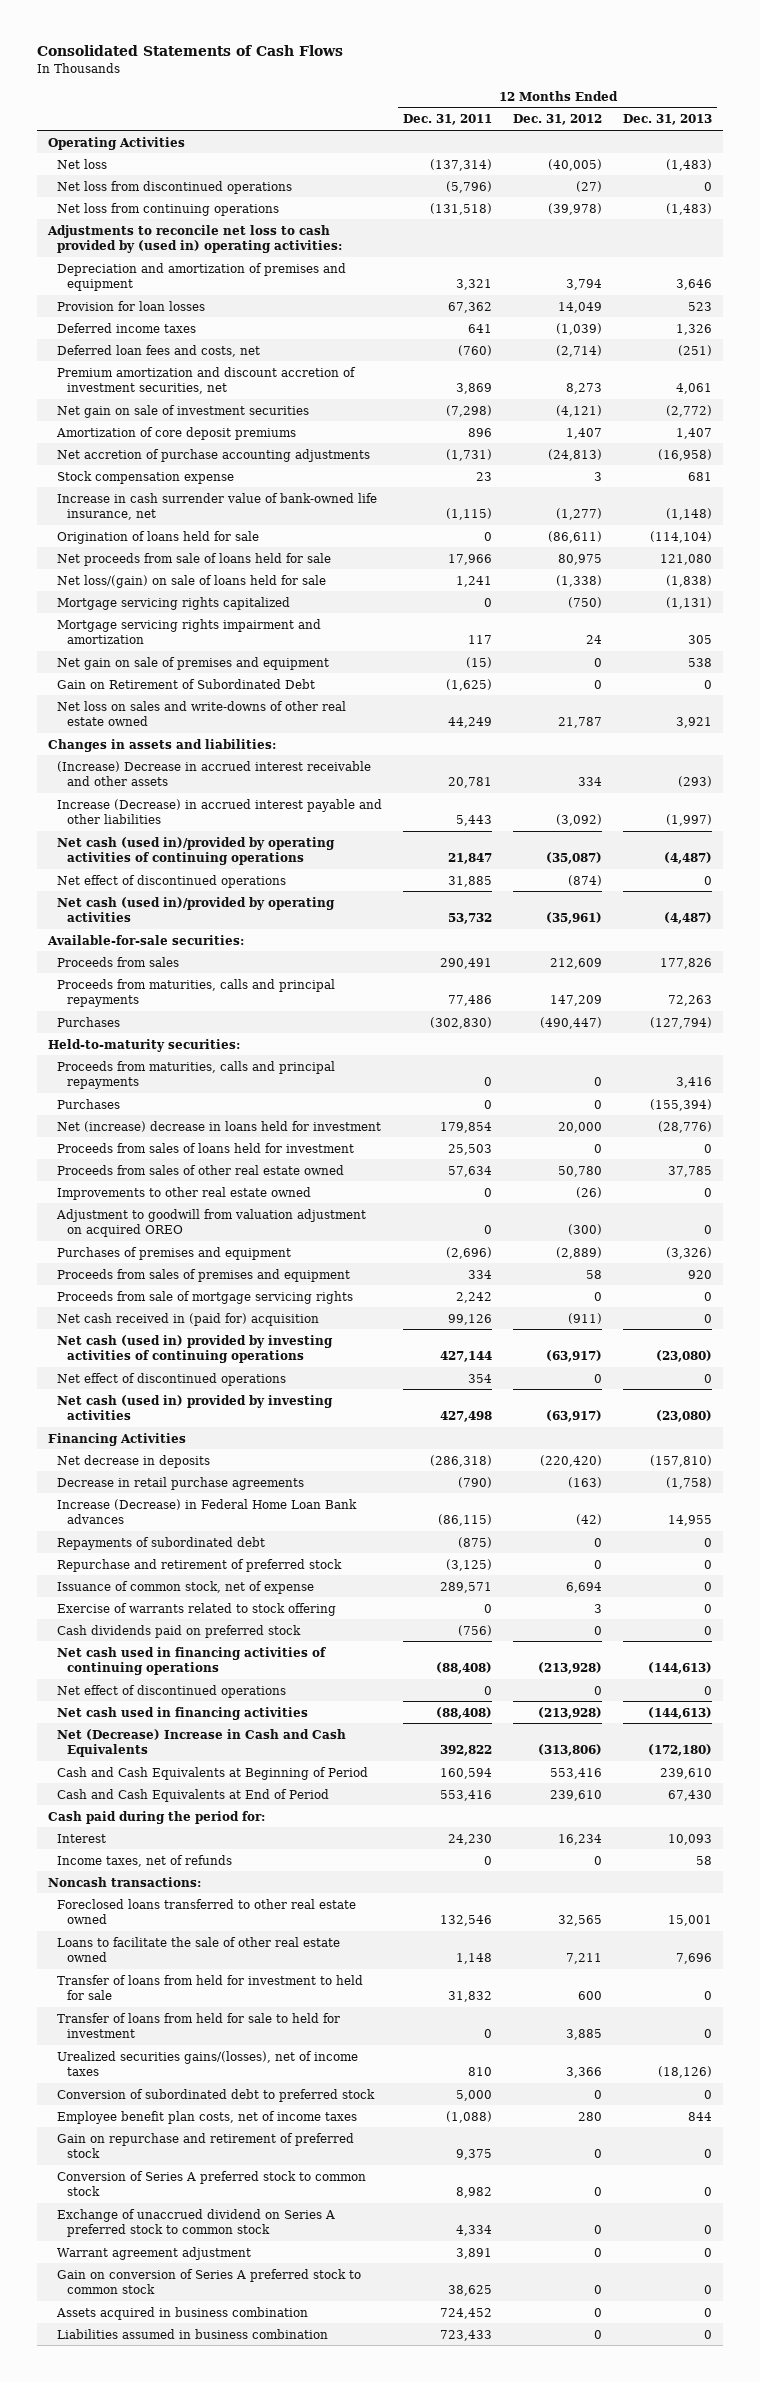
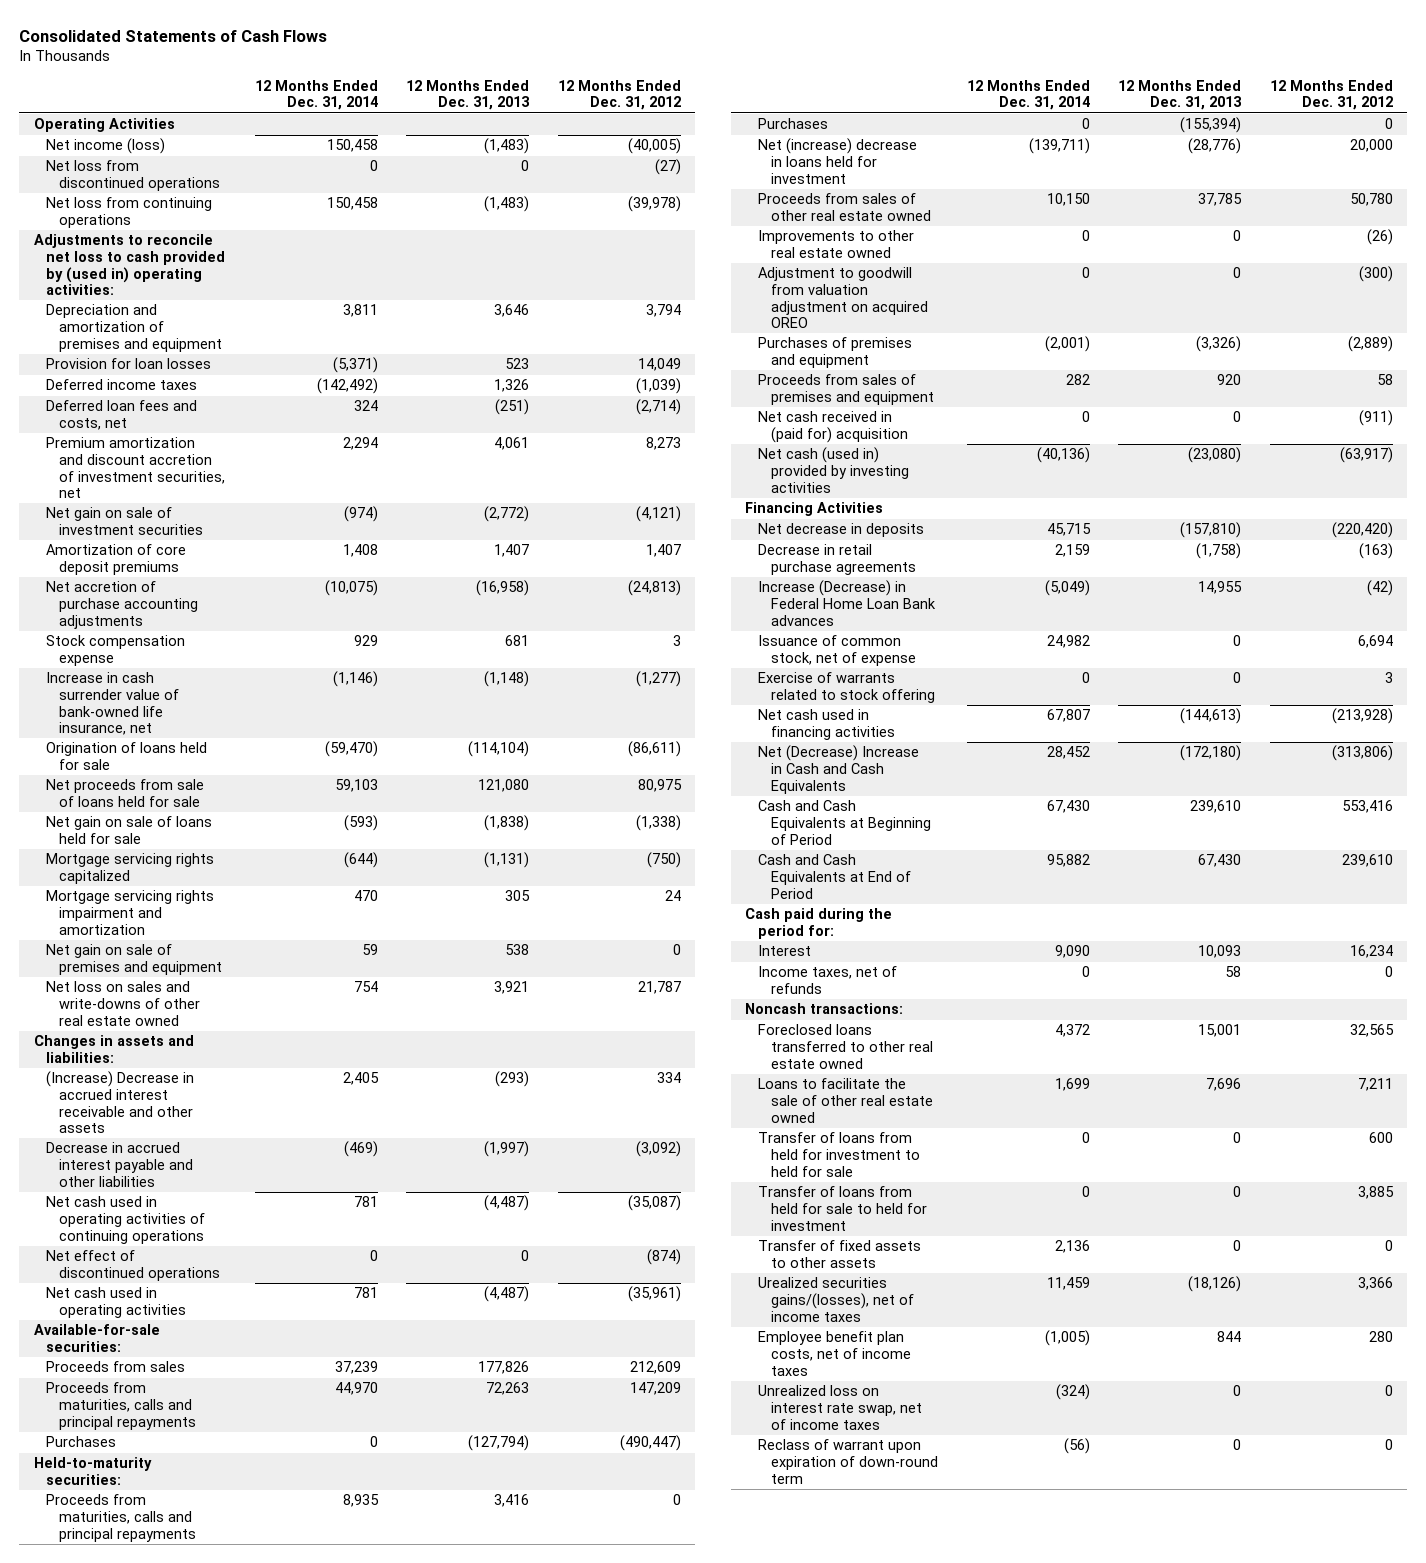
- | 12 Months Ended Dec. 31, 2011 | 12 Months Ended Dec. 31, 2012 | 12 Months Ended Dec. 31, 2013
+ | 12 Months Ended Dec. 31, 2014 | 12 Months Ended Dec. 31, 2013 | 12 Months Ended Dec. 31, 2012
- Net loss | (137,314) | (40,005) | (1,483)
+ Net income (loss) | 150,458 | (1,483) | (40,005)
- Net loss/(gain) on sale of loans held for sale | 1,241 | (1,338) | (1,838)
+ Net gain on sale of loans held for sale | (593) | (1,838) | (1,338)
- Gain on Retirement of Subordinated Debt | (1,625) | 0 | 0
- Increase (Decrease) in accrued interest payable and other liabilities | 5,443 | (3,092) | (1,997)
- Net cash (used in)/provided by operating activities of continuing operations | 21,847 | (35,087) | (4,487)
+ Decrease in accrued interest payable and other liabilities | (469) | (1,997) | (3,092)
+ Net cash used in operating activities of continuing operations | 781 | (4,487) | (35,087)
- Net cash (used in)/provided by operating activities | 53,732 | (35,961) | (4,487)
+ Net cash used in operating activities | 781 | (4,487) | (35,961)
- Proceeds from sales of loans held for investment | 25,503 | 0 | 0
- Proceeds from sale of mortgage servicing rights | 2,242 | 0 | 0
- Net cash (used in) provided by investing activities of continuing operations | 427,144 | (63,917) | (23,080)
- Net effect of discontinued operations | 354 | 0 | 0
- Repayments of subordinated debt | (875) | 0 | 0
- Repurchase and retirement of preferred stock | (3,125) | 0 | 0
- Cash dividends paid on preferred stock | (756) | 0 | 0
- Net cash used in financing activities of continuing operations | (88,408) | (213,928) | (144,613)
- Net effect of discontinued operations | 0 | 0 | 0
+ Transfer of fixed assets to other assets | 2,136 | 0 | 0
- Conversion of subordinated debt to preferred stock | 5,000 | 0 | 0
- Gain on repurchase and retirement of preferred stock | 9,375 | 0 | 0
- Conversion of Series A preferred stock to common stock | 8,982 | 0 | 0
- Exchange of unaccrued dividend on Series A preferred stock to common stock | 4,334 | 0 | 0
- Warrant agreement adjustment | 3,891 | 0 | 0
- Gain on conversion of Series A preferred stock to common stock | 38,625 | 0 | 0
- Assets acquired in business combination | 724,452 | 0 | 0
- Liabilities assumed in business combination | 723,433 | 0 | 0
+ Unrealized loss on interest rate swap, net of income taxes | (324) | 0 | 0
+ Reclass of warrant upon expiration of down-round term | (56) | 0 | 0

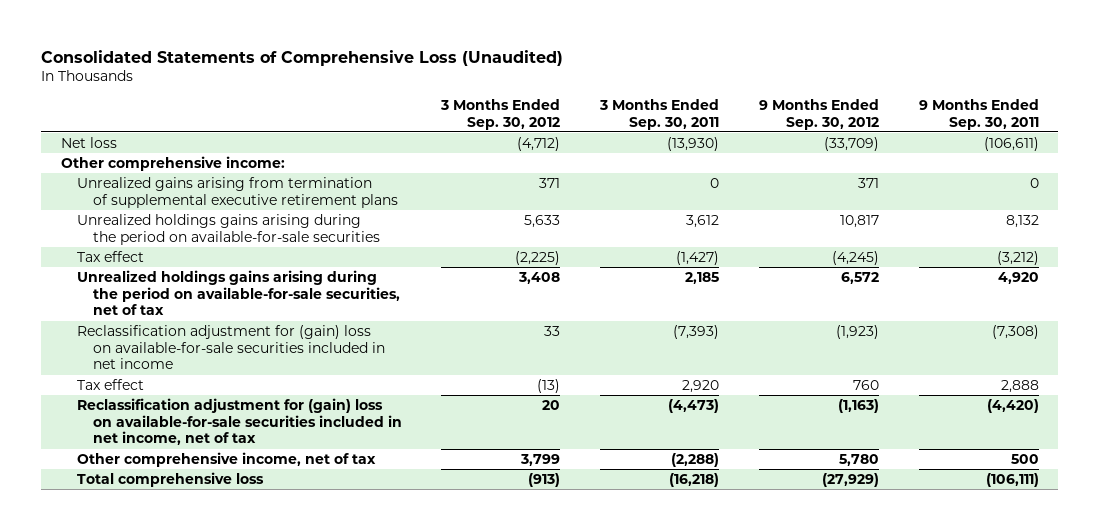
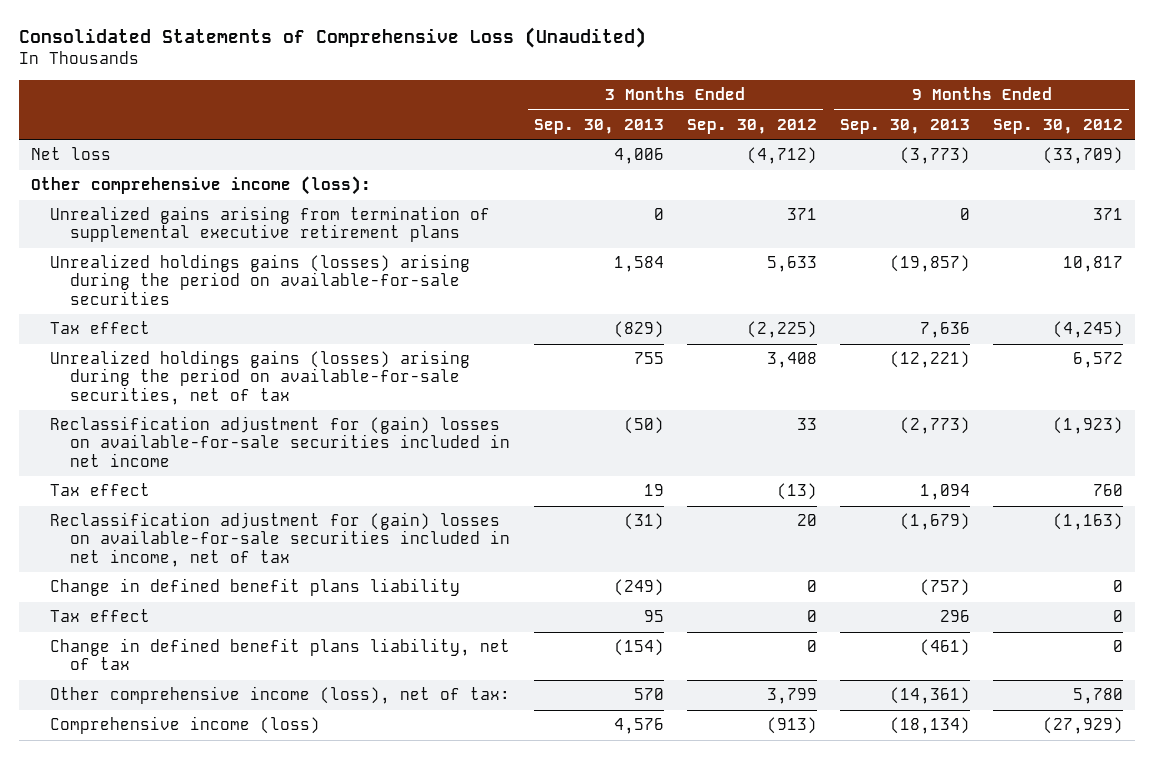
- | 3 Months Ended Sep. 30, 2012 | 3 Months Ended Sep. 30, 2011 | 9 Months Ended Sep. 30, 2012 | 9 Months Ended Sep. 30, 2011
+ | 3 Months Ended Sep. 30, 2013 | 3 Months Ended Sep. 30, 2012 | 9 Months Ended Sep. 30, 2013 | 9 Months Ended Sep. 30, 2012
- Other comprehensive income:
+ Other comprehensive income (loss):
- Unrealized holdings gains arising during the period on available-for-sale securities | 5,633 | 3,612 | 10,817 | 8,132
+ Unrealized holdings gains (losses) arising during the period on available-for-sale securities | 1,584 | 5,633 | (19,857) | 10,817
- Unrealized holdings gains arising during the period on available-for-sale securities, net of tax | 3,408 | 2,185 | 6,572 | 4,920
- Reclassification adjustment for (gain) loss on available-for-sale securities included in net income | 33 | (7,393) | (1,923) | (7,308)
+ Unrealized holdings gains (losses) arising during the period on available-for-sale securities, net of tax | 755 | 3,408 | (12,221) | 6,572
+ Reclassification adjustment for (gain) losses on available-for-sale securities included in net income | (50) | 33 | (2,773) | (1,923)
- Reclassification adjustment for (gain) loss on available-for-sale securities included in net income, net of tax | 20 | (4,473) | (1,163) | (4,420)
- Other comprehensive income, net of tax | 3,799 | (2,288) | 5,780 | 500
- Total comprehensive loss | (913) | (16,218) | (27,929) | (106,111)
+ Reclassification adjustment for (gain) losses on available-for-sale securities included in net income, net of tax | (31) | 20 | (1,679) | (1,163)
+ Change in defined benefit plans liability | (249) | 0 | (757) | 0
+ Tax effect | 95 | 0 | 296 | 0
+ Change in defined benefit plans liability, net of tax | (154) | 0 | (461) | 0
+ Other comprehensive income (loss), net of tax: | 570 | 3,799 | (14,361) | 5,780
+ Comprehensive income (loss) | 4,576 | (913) | (18,134) | (27,929)

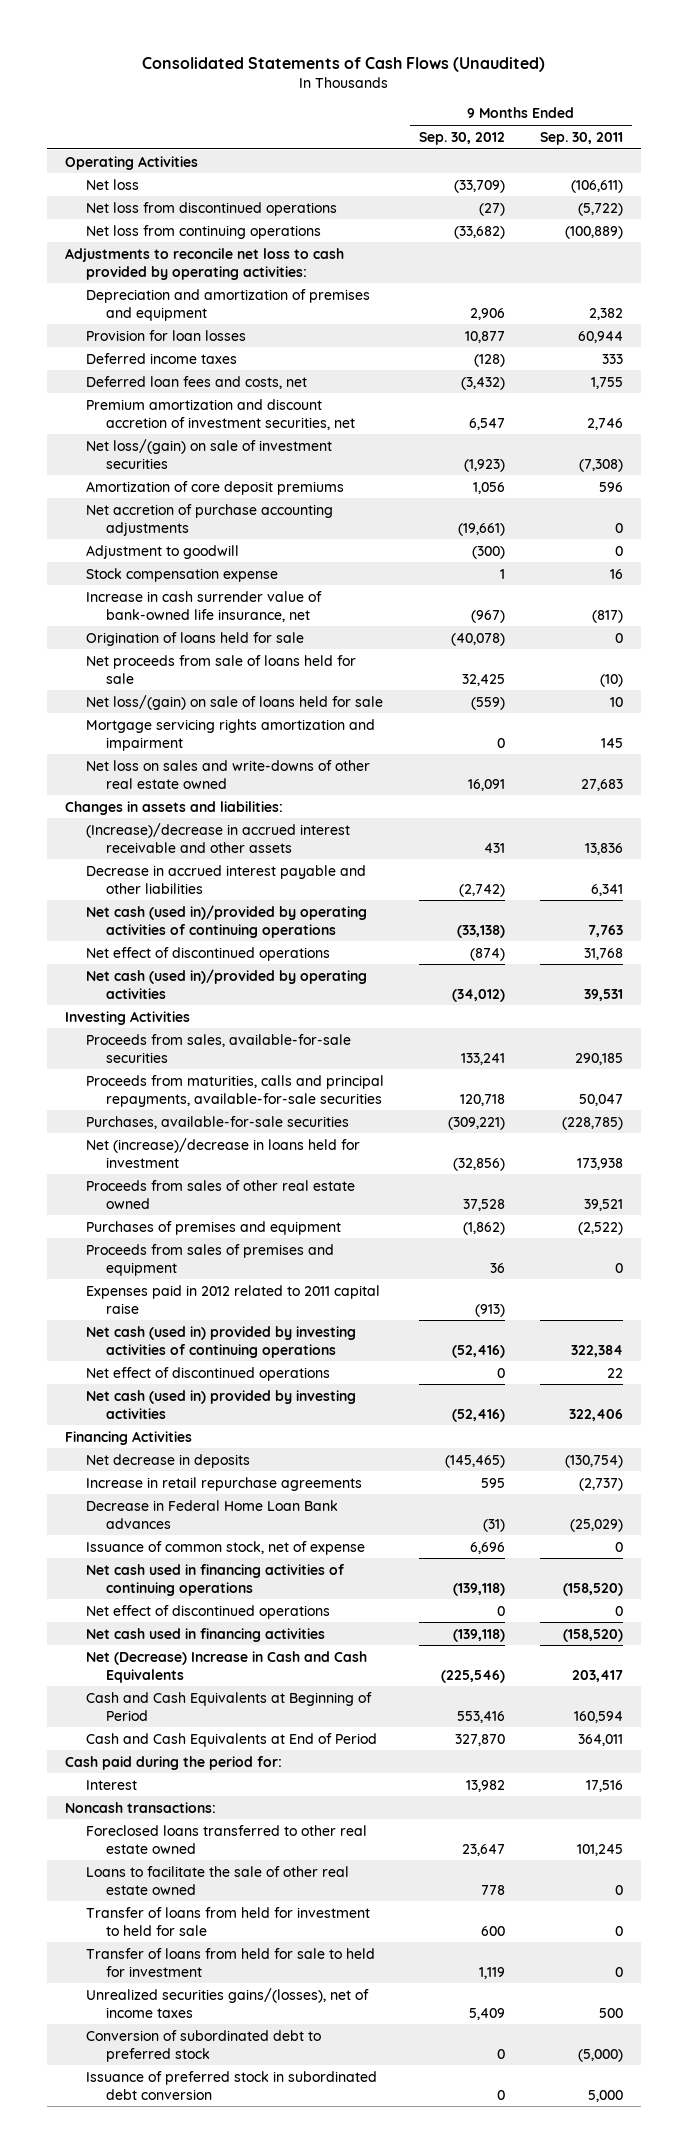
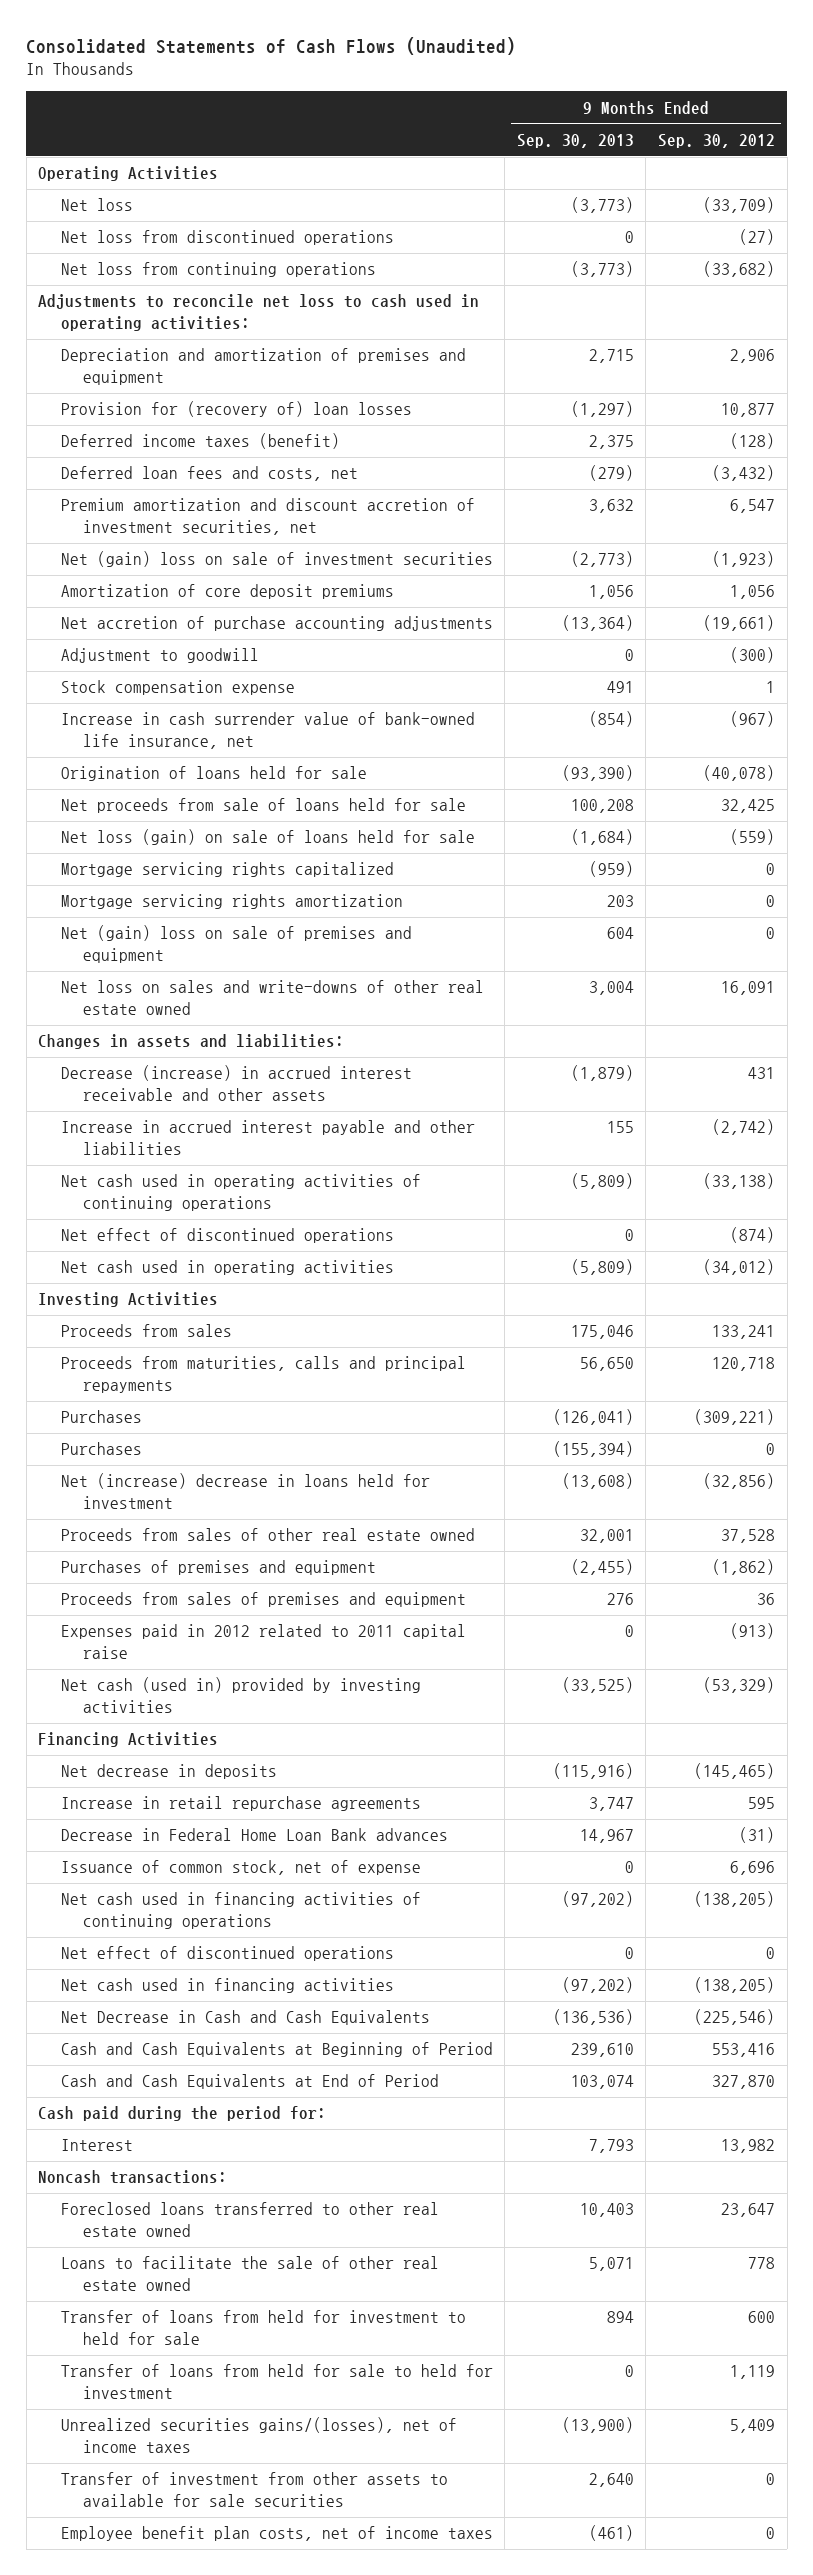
- | 9 Months Ended Sep. 30, 2012 | 9 Months Ended Sep. 30, 2011
+ | 9 Months Ended Sep. 30, 2013 | 9 Months Ended Sep. 30, 2012
- Adjustments to reconcile net loss to cash provided by operating activities:
+ Adjustments to reconcile net loss to cash used in operating activities:
- Provision for loan losses | 10,877 | 60,944
- Deferred income taxes | (128) | 333
+ Provision for (recovery of) loan losses | (1,297) | 10,877
+ Deferred income taxes (benefit) | 2,375 | (128)
- Net loss/(gain) on sale of investment securities | (1,923) | (7,308)
+ Net (gain) loss on sale of investment securities | (2,773) | (1,923)
- Net loss/(gain) on sale of loans held for sale | (559) | 10
- Mortgage servicing rights amortization and impairment | 0 | 145
+ Net loss (gain) on sale of loans held for sale | (1,684) | (559)
+ Mortgage servicing rights capitalized | (959) | 0
+ Mortgage servicing rights amortization | 203 | 0
+ Net (gain) loss on sale of premises and equipment | 604 | 0
- (Increase)/decrease in accrued interest receivable and other assets | 431 | 13,836
- Decrease in accrued interest payable and other liabilities | (2,742) | 6,341
- Net cash (used in)/provided by operating activities of continuing operations | (33,138) | 7,763
+ Decrease (increase) in accrued interest receivable and other assets | (1,879) | 431
+ Increase in accrued interest payable and other liabilities | 155 | (2,742)
+ Net cash used in operating activities of continuing operations | (5,809) | (33,138)
- Net cash (used in)/provided by operating activities | (34,012) | 39,531
+ Net cash used in operating activities | (5,809) | (34,012)
- Proceeds from sales, available-for-sale securities | 133,241 | 290,185
- Proceeds from maturities, calls and principal repayments, available-for-sale securities | 120,718 | 50,047
- Purchases, available-for-sale securities | (309,221) | (228,785)
- Net (increase)/decrease in loans held for investment | (32,856) | 173,938
+ Proceeds from sales | 175,046 | 133,241
+ Proceeds from maturities, calls and principal repayments | 56,650 | 120,718
+ Purchases | (126,041) | (309,221)
+ Purchases | (155,394) | 0
+ Net (increase) decrease in loans held for investment | (13,608) | (32,856)
- Net cash (used in) provided by investing activities of continuing operations | (52,416) | 322,384
- Net effect of discontinued operations | 0 | 22
- Net cash (used in) provided by investing activities | (52,416) | 322,406
+ Net cash (used in) provided by investing activities | (33,525) | (53,329)
- Net cash used in financing activities of continuing operations | (139,118) | (158,520)
+ Net cash used in financing activities of continuing operations | (97,202) | (138,205)
- Net cash used in financing activities | (139,118) | (158,520)
- Net (Decrease) Increase in Cash and Cash Equivalents | (225,546) | 203,417
+ Net cash used in financing activities | (97,202) | (138,205)
+ Net Decrease in Cash and Cash Equivalents | (136,536) | (225,546)
- Conversion of subordinated debt to preferred stock | 0 | (5,000)
- Issuance of preferred stock in subordinated debt conversion | 0 | 5,000
+ Transfer of investment from other assets to available for sale securities | 2,640 | 0
+ Employee benefit plan costs, net of income taxes | (461) | 0

